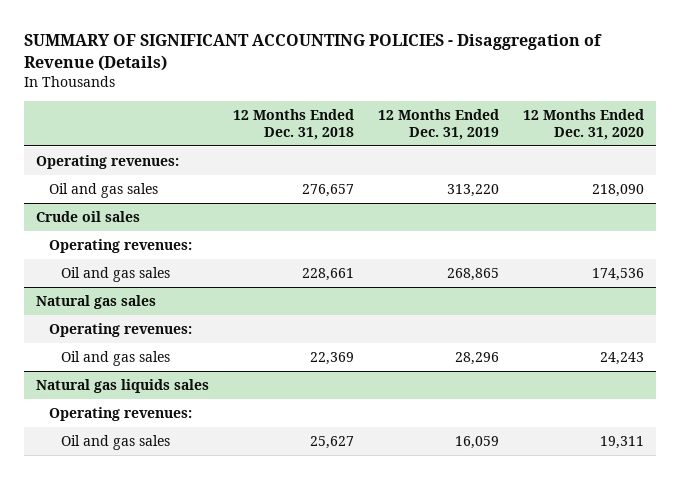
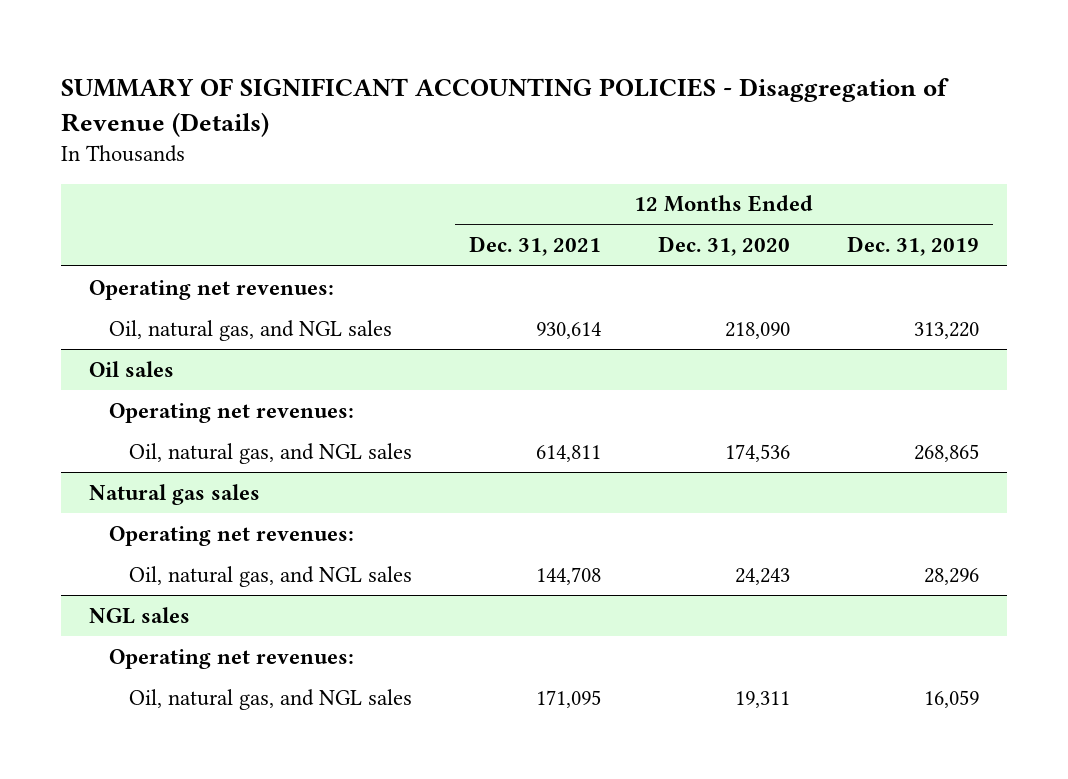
- | 12 Months Ended Dec. 31, 2018 | 12 Months Ended Dec. 31, 2019 | 12 Months Ended Dec. 31, 2020
+ | 12 Months Ended Dec. 31, 2021 | 12 Months Ended Dec. 31, 2020 | 12 Months Ended Dec. 31, 2019
- Operating revenues:
- Oil and gas sales | 276,657 | 313,220 | 218,090
- Crude oil sales
- Operating revenues:
- Oil and gas sales | 228,661 | 268,865 | 174,536
+ Operating net revenues:
+ Oil, natural gas, and NGL sales | 930,614 | 218,090 | 313,220
+ Oil sales
+ Operating net revenues:
+ Oil, natural gas, and NGL sales | 614,811 | 174,536 | 268,865
@ Natural gas sales
- Operating revenues:
- Oil and gas sales | 22,369 | 28,296 | 24,243
- Natural gas liquids sales
- Operating revenues:
- Oil and gas sales | 25,627 | 16,059 | 19,311
@ Natural gas sales
+ Operating net revenues:
+ Oil, natural gas, and NGL sales | 144,708 | 24,243 | 28,296
+ NGL sales
+ Operating net revenues:
+ Oil, natural gas, and NGL sales | 171,095 | 19,311 | 16,059

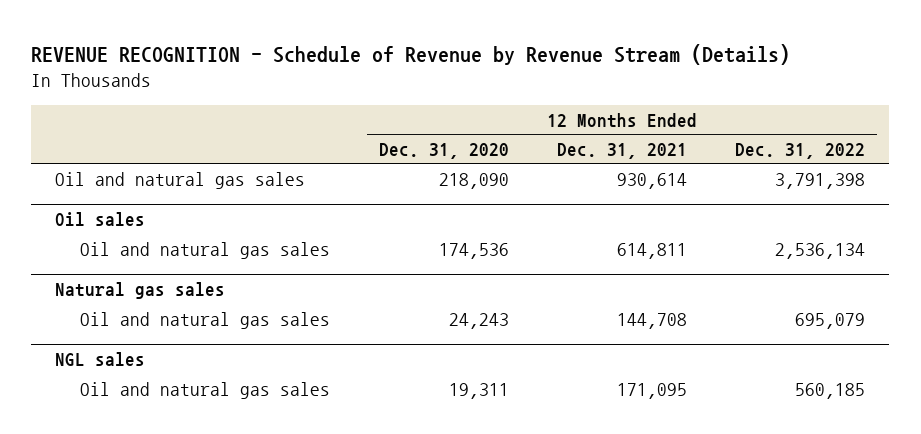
- SUMMARY OF SIGNIFICANT ACCOUNTING POLICIES - Disaggregation of Revenue (Details)
+ REVENUE RECOGNITION - Schedule of Revenue by Revenue Stream (Details)
- | 12 Months Ended Dec. 31, 2021 | 12 Months Ended Dec. 31, 2020 | 12 Months Ended Dec. 31, 2019
+ | 12 Months Ended Dec. 31, 2020 | 12 Months Ended Dec. 31, 2021 | 12 Months Ended Dec. 31, 2022
- Operating net revenues:
- Oil, natural gas, and NGL sales | 930,614 | 218,090 | 313,220
+ Oil and natural gas sales | 218,090 | 930,614 | 3,791,398
@ Oil sales
- Operating net revenues:
- Oil, natural gas, and NGL sales | 614,811 | 174,536 | 268,865
+ Oil and natural gas sales | 174,536 | 614,811 | 2,536,134
@ Natural gas sales
- Operating net revenues:
- Oil, natural gas, and NGL sales | 144,708 | 24,243 | 28,296
+ Oil and natural gas sales | 24,243 | 144,708 | 695,079
@ NGL sales
- Operating net revenues:
- Oil, natural gas, and NGL sales | 171,095 | 19,311 | 16,059
+ Oil and natural gas sales | 19,311 | 171,095 | 560,185

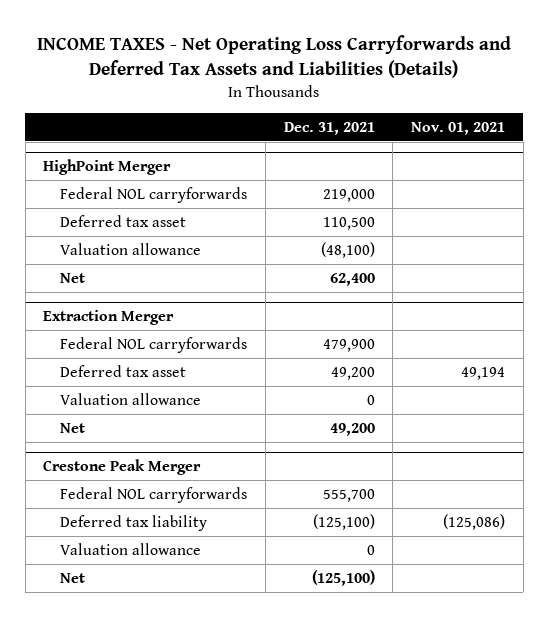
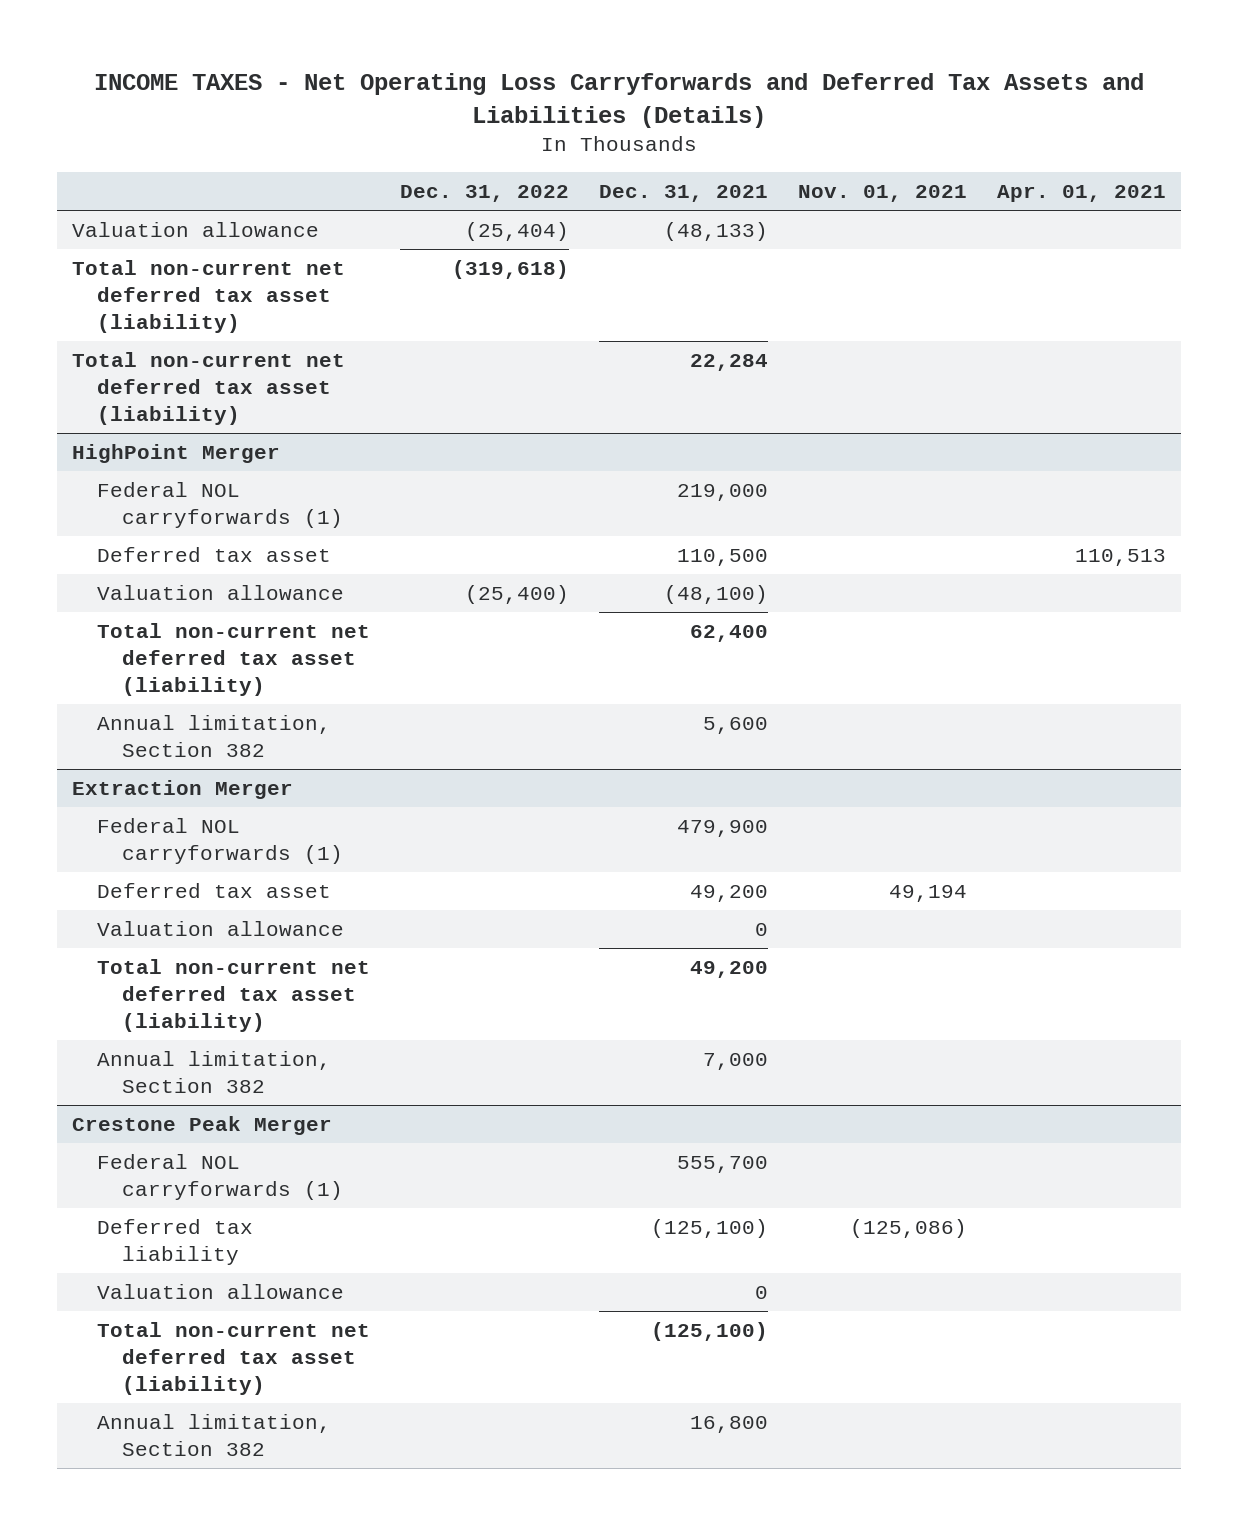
- | Dec. 31, 2021 | Nov. 01, 2021
+ | Dec. 31, 2022 | Dec. 31, 2021 | Nov. 01, 2021 | Apr. 01, 2021
+ Valuation allowance | (25,404) | (48,133) | |
+ Total non-current net deferred tax asset (liability) | (319,618) | | |
+ Total non-current net deferred tax asset (liability) | | 22,284 | |
@ HighPoint Merger
- Federal NOL carryforwards | 219,000 |
+ Federal NOL carryforwards (1) | | 219,000 | |
- Net | 62,400 |
+ Total non-current net deferred tax asset (liability) | | 62,400 | |
+ Annual limitation, Section 382 | | 5,600 | |
@ Extraction Merger
- Federal NOL carryforwards | 479,900 |
+ Federal NOL carryforwards (1) | | 479,900 | |
- Net | 49,200 |
+ Total non-current net deferred tax asset (liability) | | 49,200 | |
+ Annual limitation, Section 382 | | 7,000 | |
@ Crestone Peak Merger
- Federal NOL carryforwards | 555,700 |
+ Federal NOL carryforwards (1) | | 555,700 | |
- Net | (125,100) |
+ Total non-current net deferred tax asset (liability) | | (125,100) | |
+ Annual limitation, Section 382 | | 16,800 | |

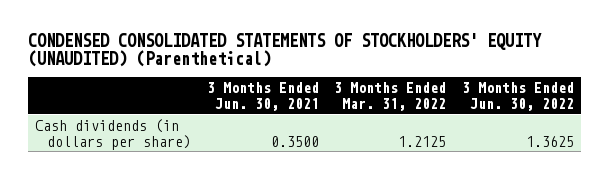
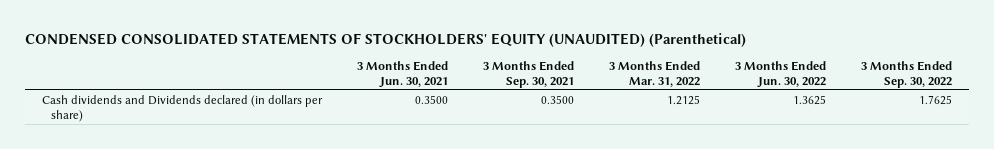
- | 3 Months Ended Jun. 30, 2021 | 3 Months Ended Mar. 31, 2022 | 3 Months Ended Jun. 30, 2022
+ | 3 Months Ended Jun. 30, 2021 | 3 Months Ended Sep. 30, 2021 | 3 Months Ended Mar. 31, 2022 | 3 Months Ended Jun. 30, 2022 | 3 Months Ended Sep. 30, 2022
- Cash dividends (in dollars per share) | 0.3500 | 1.2125 | 1.3625
+ Cash dividends and Dividends declared (in dollars per share) | 0.3500 | 0.3500 | 1.2125 | 1.3625 | 1.7625

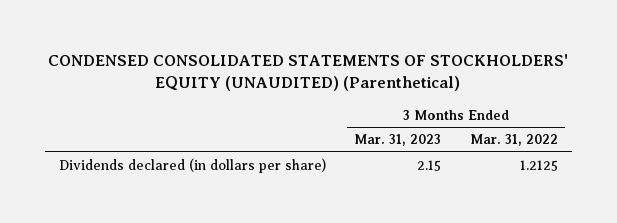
- | 3 Months Ended Jun. 30, 2021 | 3 Months Ended Sep. 30, 2021 | 3 Months Ended Mar. 31, 2022 | 3 Months Ended Jun. 30, 2022 | 3 Months Ended Sep. 30, 2022
+ | 3 Months Ended Mar. 31, 2023 | 3 Months Ended Mar. 31, 2022
- Cash dividends and Dividends declared (in dollars per share) | 0.3500 | 0.3500 | 1.2125 | 1.3625 | 1.7625
+ Dividends declared (in dollars per share) | 2.15 | 1.2125

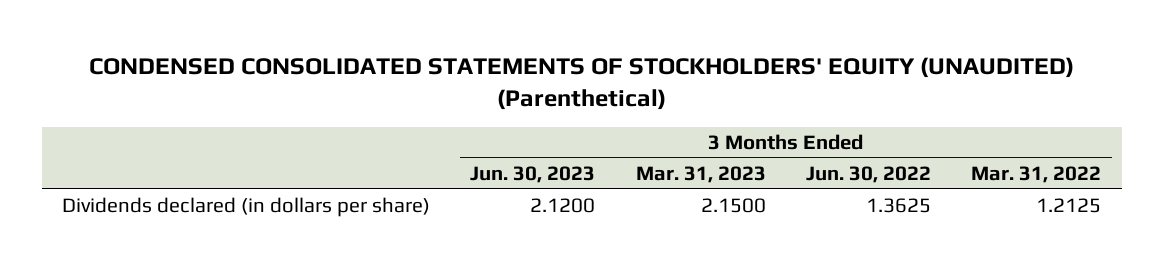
- | 3 Months Ended Mar. 31, 2023 | 3 Months Ended Mar. 31, 2022
+ | 3 Months Ended Jun. 30, 2023 | 3 Months Ended Mar. 31, 2023 | 3 Months Ended Jun. 30, 2022 | 3 Months Ended Mar. 31, 2022
- Dividends declared (in dollars per share) | 2.15 | 1.2125
+ Dividends declared (in dollars per share) | 2.1200 | 2.1500 | 1.3625 | 1.2125

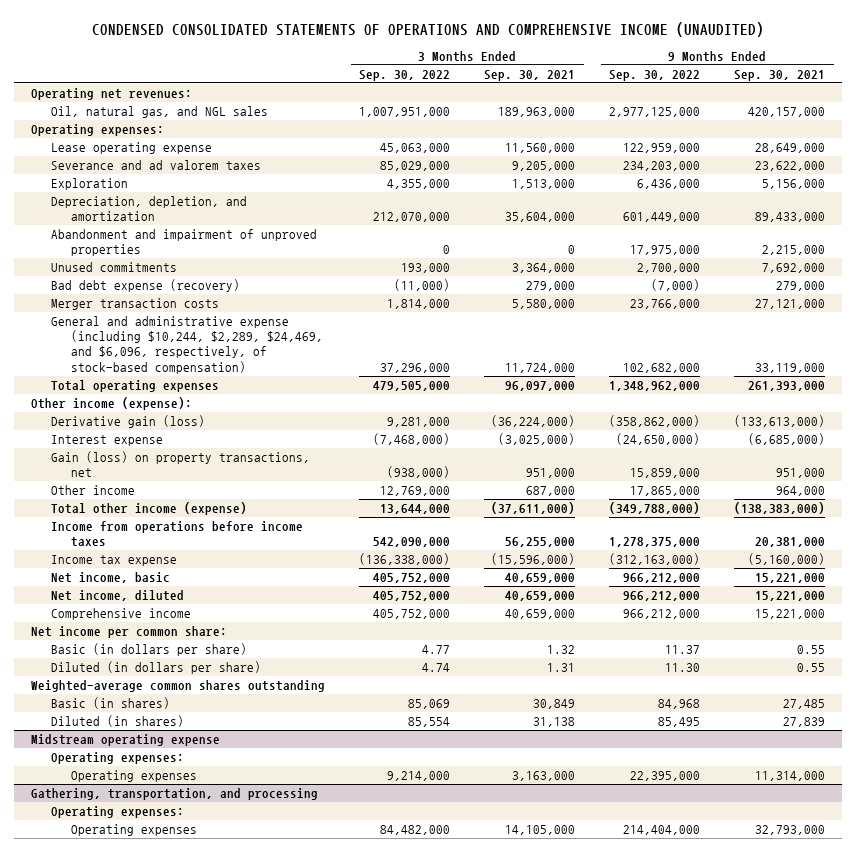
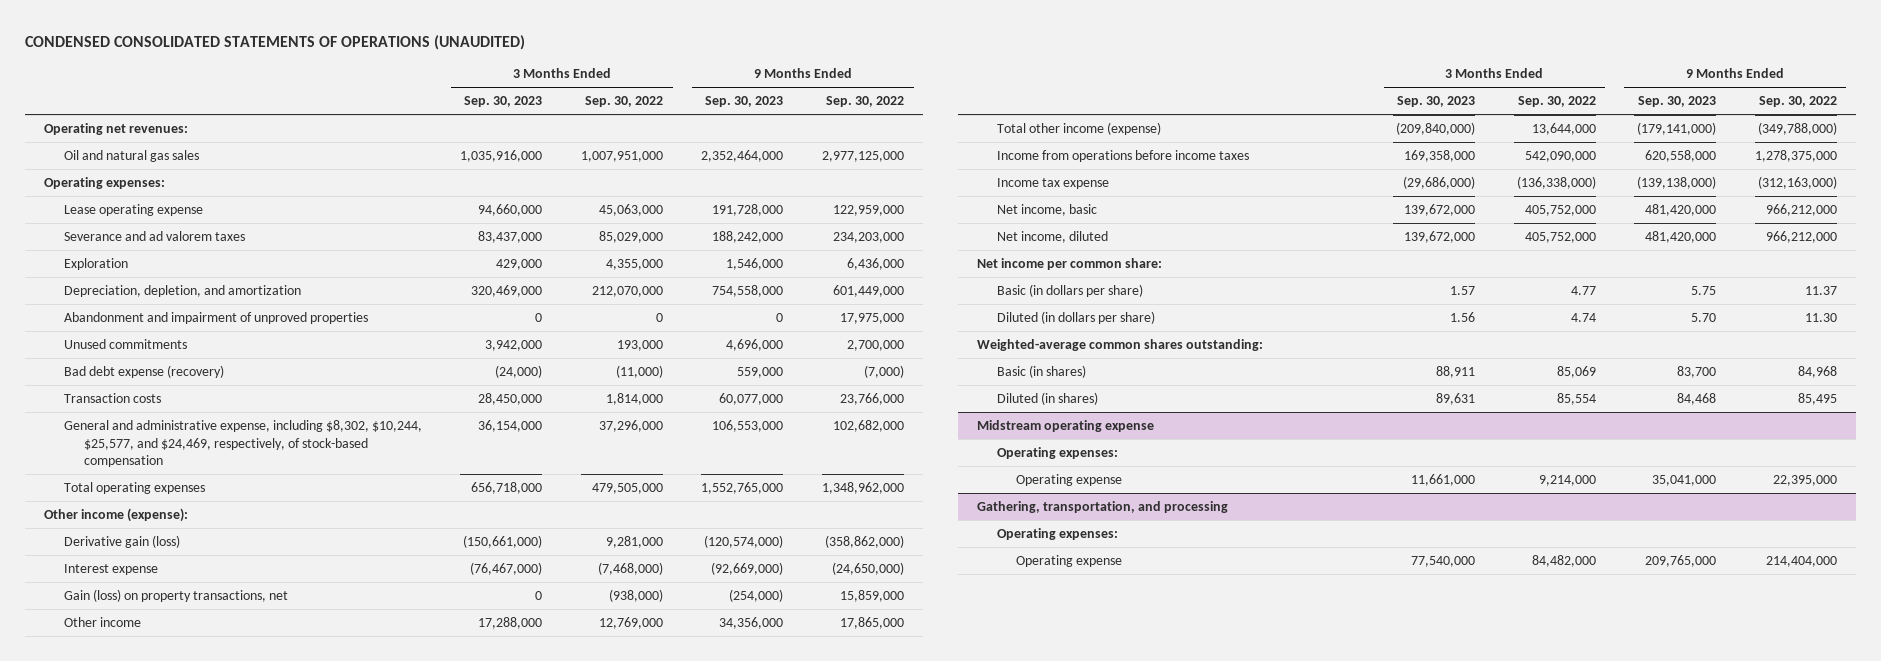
- CONDENSED CONSOLIDATED STATEMENTS OF OPERATIONS AND COMPREHENSIVE INCOME (UNAUDITED)
+ CONDENSED CONSOLIDATED STATEMENTS OF OPERATIONS (UNAUDITED)
- | 3 Months Ended Sep. 30, 2022 | 3 Months Ended Sep. 30, 2021 | 9 Months Ended Sep. 30, 2022 | 9 Months Ended Sep. 30, 2021
+ | 3 Months Ended Sep. 30, 2023 | 3 Months Ended Sep. 30, 2022 | 9 Months Ended Sep. 30, 2023 | 9 Months Ended Sep. 30, 2022
- Oil, natural gas, and NGL sales | 1,007,951,000 | 189,963,000 | 2,977,125,000 | 420,157,000
+ Oil and natural gas sales | 1,035,916,000 | 1,007,951,000 | 2,352,464,000 | 2,977,125,000
- Merger transaction costs | 1,814,000 | 5,580,000 | 23,766,000 | 27,121,000
- General and administrative expense (including $10,244, $2,289, $24,469, and $6,096, respectively, of stock-based compensation) | 37,296,000 | 11,724,000 | 102,682,000 | 33,119,000
+ Transaction costs | 28,450,000 | 1,814,000 | 60,077,000 | 23,766,000
+ General and administrative expense, including $8,302, $10,244, $25,577, and $24,469, respectively, of stock-based compensation | 36,154,000 | 37,296,000 | 106,553,000 | 102,682,000
- Comprehensive income | 405,752,000 | 40,659,000 | 966,212,000 | 15,221,000
- Weighted-average common shares outstanding
+ Weighted-average common shares outstanding:
@ Midstream operating expense
- Operating expenses | 9,214,000 | 3,163,000 | 22,395,000 | 11,314,000
+ Operating expense | 11,661,000 | 9,214,000 | 35,041,000 | 22,395,000
@ Gathering, transportation, and processing
- Operating expenses | 84,482,000 | 14,105,000 | 214,404,000 | 32,793,000
+ Operating expense | 77,540,000 | 84,482,000 | 209,765,000 | 214,404,000

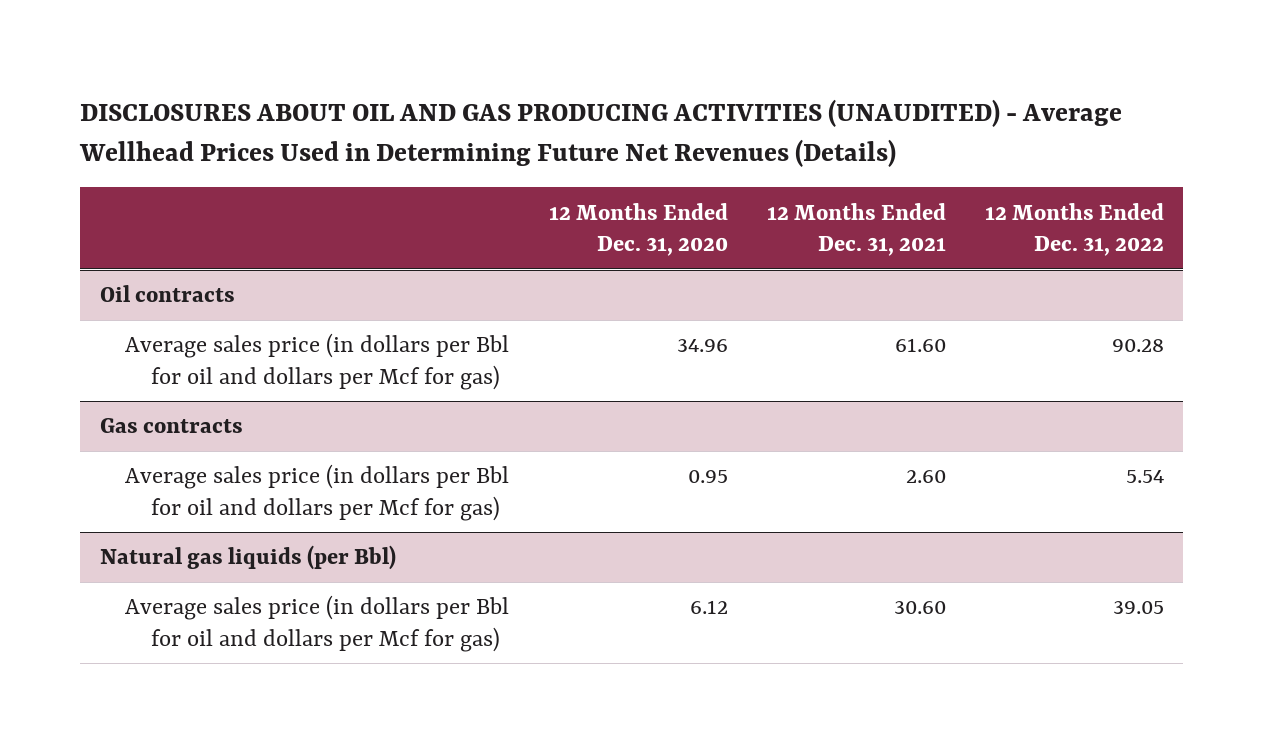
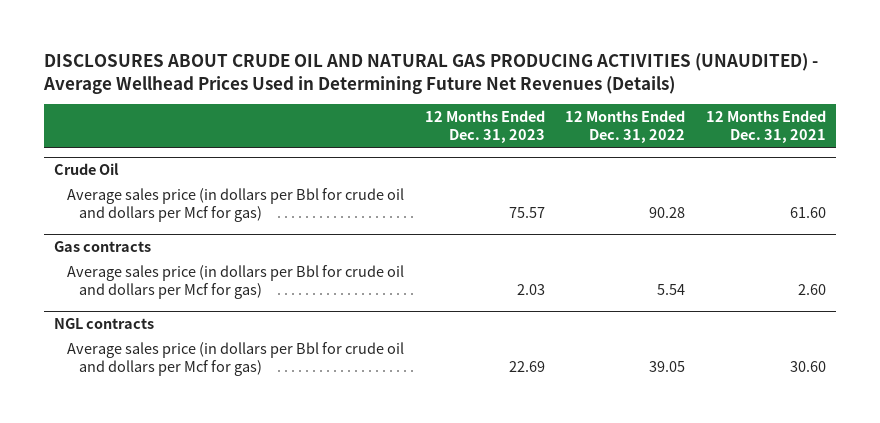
- DISCLOSURES ABOUT OIL AND GAS PRODUCING ACTIVITIES (UNAUDITED) - Average Wellhead Prices Used in Determining Future Net Revenues (Details)
+ DISCLOSURES ABOUT CRUDE OIL AND NATURAL GAS PRODUCING ACTIVITIES (UNAUDITED) - Average Wellhead Prices Used in Determining Future Net Revenues (Details)
- | 12 Months Ended Dec. 31, 2020 | 12 Months Ended Dec. 31, 2021 | 12 Months Ended Dec. 31, 2022
+ | 12 Months Ended Dec. 31, 2023 | 12 Months Ended Dec. 31, 2022 | 12 Months Ended Dec. 31, 2021
- Oil contracts
- Average sales price (in dollars per Bbl for oil and dollars per Mcf for gas) | 34.96 | 61.60 | 90.28
+ Crude Oil
+ Average sales price (in dollars per Bbl for crude oil and dollars per Mcf for gas) | 75.57 | 90.28 | 61.60
@ Gas contracts
- Average sales price (in dollars per Bbl for oil and dollars per Mcf for gas) | 0.95 | 2.60 | 5.54
- Natural gas liquids (per Bbl)
- Average sales price (in dollars per Bbl for oil and dollars per Mcf for gas) | 6.12 | 30.60 | 39.05
@ Gas contracts
+ Average sales price (in dollars per Bbl for crude oil and dollars per Mcf for gas) | 2.03 | 5.54 | 2.60
+ NGL contracts
+ Average sales price (in dollars per Bbl for crude oil and dollars per Mcf for gas) | 22.69 | 39.05 | 30.60

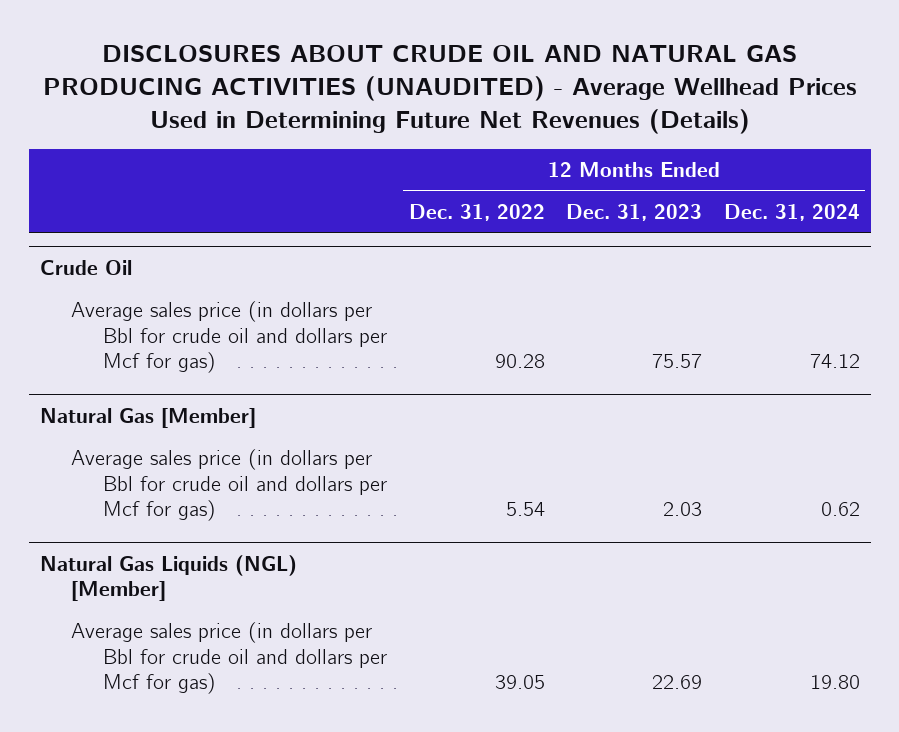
- | 12 Months Ended Dec. 31, 2023 | 12 Months Ended Dec. 31, 2022 | 12 Months Ended Dec. 31, 2021
+ | 12 Months Ended Dec. 31, 2022 | 12 Months Ended Dec. 31, 2023 | 12 Months Ended Dec. 31, 2024
- Gas contracts
+ Natural Gas [Member]
- NGL contracts
+ Natural Gas Liquids (NGL) [Member]

